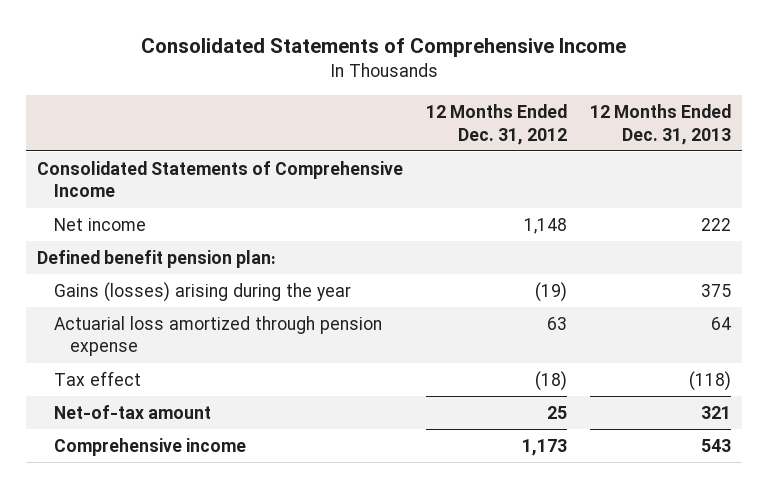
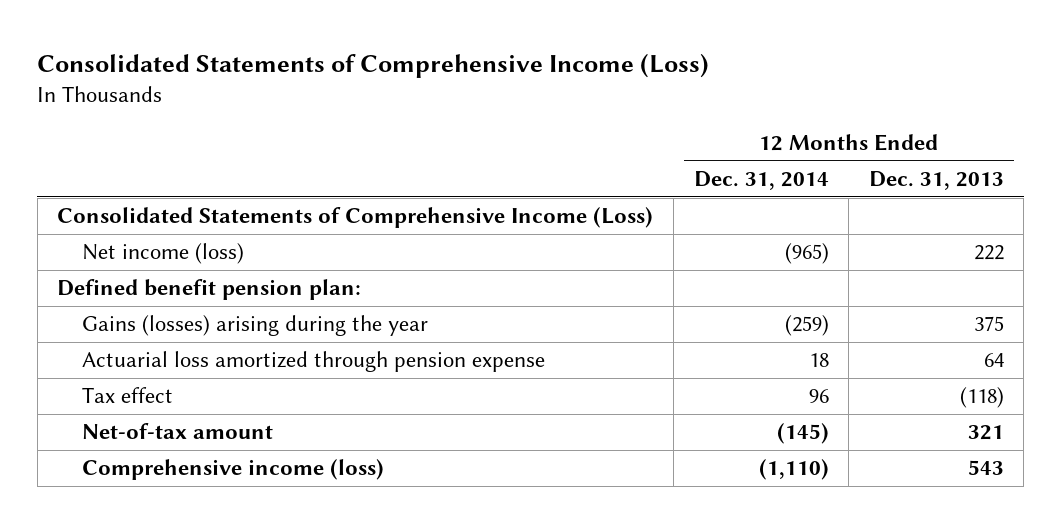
- Consolidated Statements of Comprehensive Income
+ Consolidated Statements of Comprehensive Income (Loss)
- | 12 Months Ended Dec. 31, 2012 | 12 Months Ended Dec. 31, 2013
+ | 12 Months Ended Dec. 31, 2014 | 12 Months Ended Dec. 31, 2013
- Consolidated Statements of Comprehensive Income
- Net income | 1,148 | 222
+ Consolidated Statements of Comprehensive Income (Loss)
+ Net income (loss) | (965) | 222
- Comprehensive income | 1,173 | 543
+ Comprehensive income (loss) | (1,110) | 543

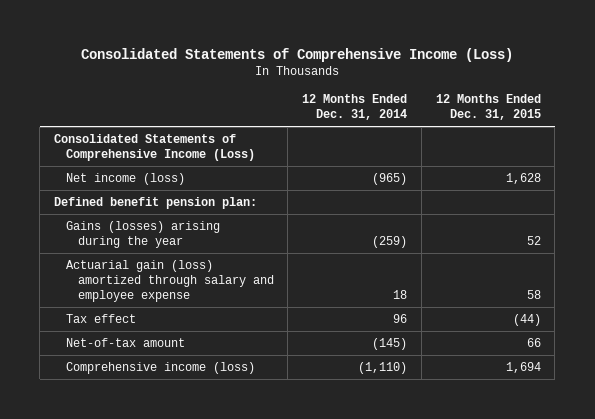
- | 12 Months Ended Dec. 31, 2014 | 12 Months Ended Dec. 31, 2013
+ | 12 Months Ended Dec. 31, 2014 | 12 Months Ended Dec. 31, 2015
- Actuarial loss amortized through pension expense | 18 | 64
+ Actuarial gain (loss) amortized through salary and employee expense | 18 | 58

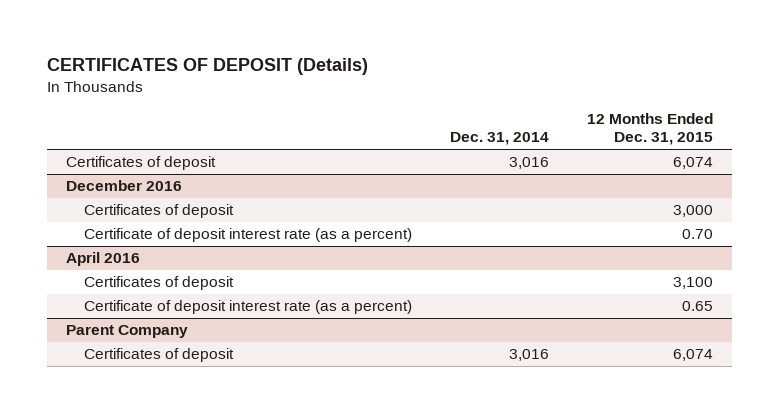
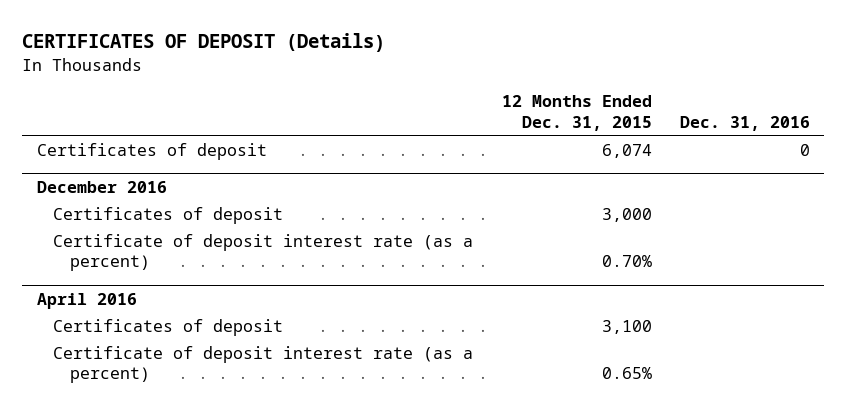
- | Dec. 31, 2014 | 12 Months Ended Dec. 31, 2015
+ | 12 Months Ended Dec. 31, 2015 | Dec. 31, 2016
@ December 2016
- Certificate of deposit interest rate (as a percent) | | 0.70
+ Certificate of deposit interest rate (as a percent) | 0.70% |
@ April 2016
- Certificate of deposit interest rate (as a percent) | | 0.65
- Parent Company
- Certificates of deposit | 3,016 | 6,074
@ April 2016
+ Certificate of deposit interest rate (as a percent) | 0.65% |

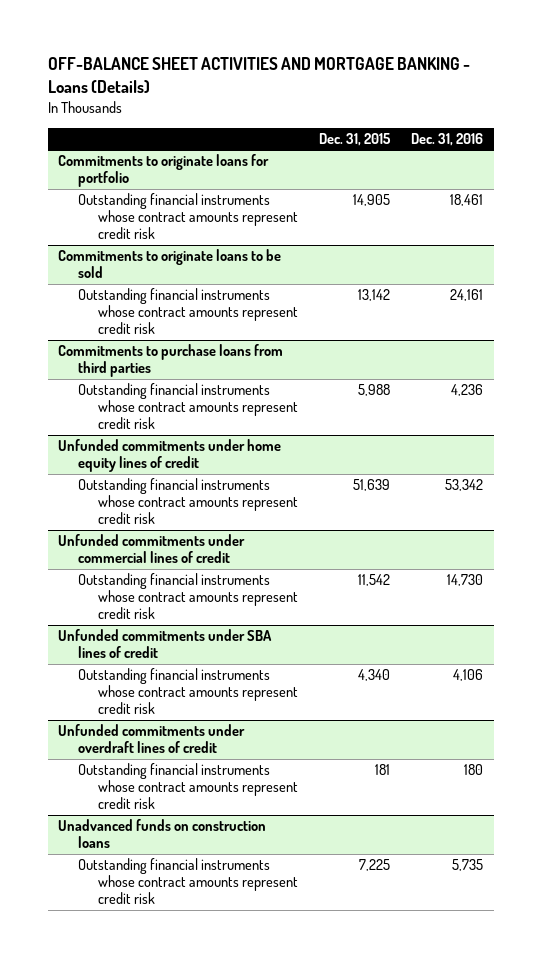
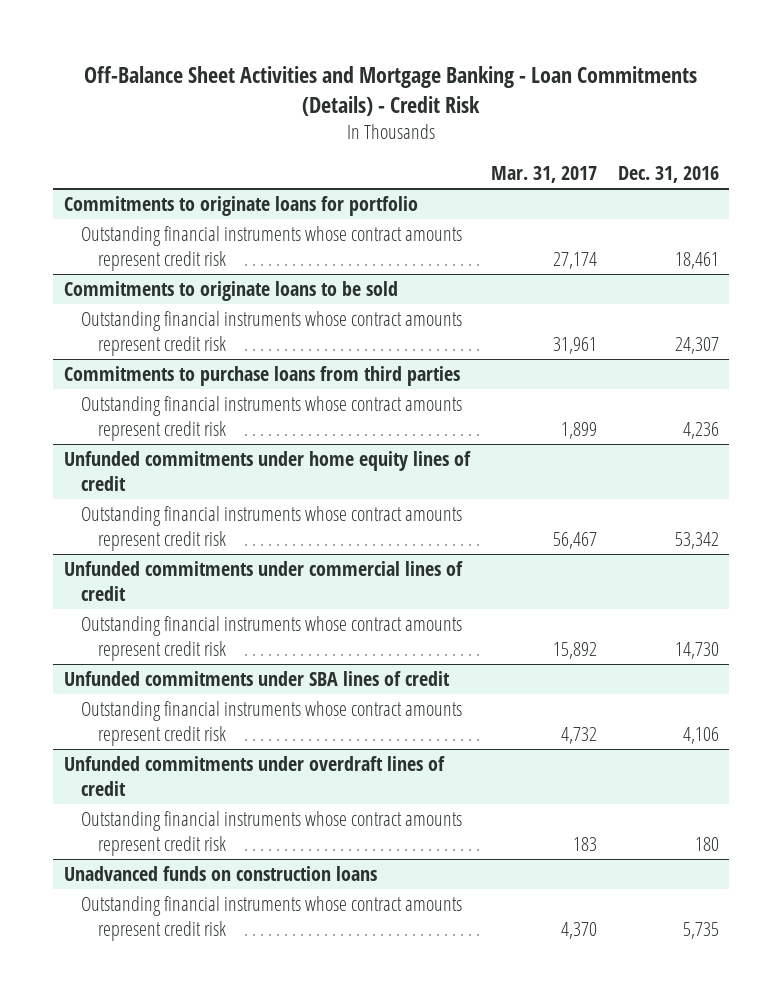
- OFF-BALANCE SHEET ACTIVITIES AND MORTGAGE BANKING - Loans (Details)
+ Off-Balance Sheet Activities and Mortgage Banking - Loan Commitments (Details) - Credit Risk
- | Dec. 31, 2015 | Dec. 31, 2016
+ | Mar. 31, 2017 | Dec. 31, 2016
@ Commitments to originate loans to be sold
- Outstanding financial instruments whose contract amounts represent credit risk | 13,142 | 24,161
+ Outstanding financial instruments whose contract amounts represent credit risk | 31,961 | 24,307

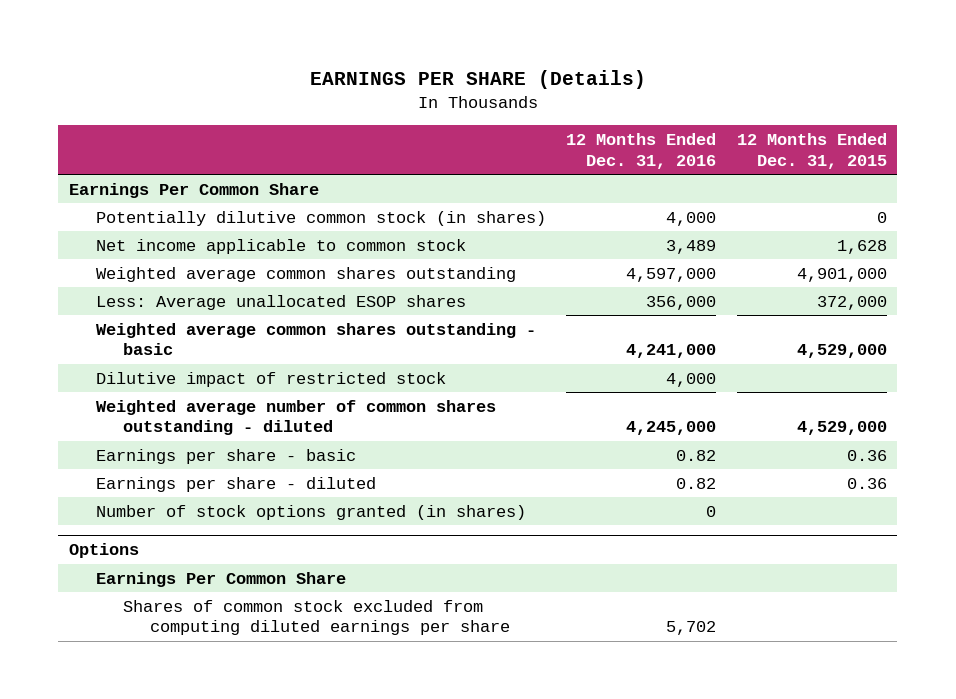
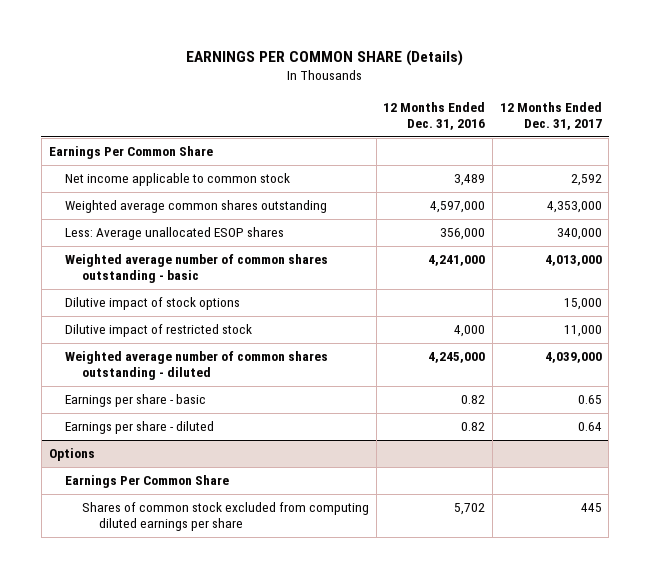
- EARNINGS PER SHARE (Details)
+ EARNINGS PER COMMON SHARE (Details)
- | 12 Months Ended Dec. 31, 2016 | 12 Months Ended Dec. 31, 2015
+ | 12 Months Ended Dec. 31, 2016 | 12 Months Ended Dec. 31, 2017
- Potentially dilutive common stock (in shares) | 4,000 | 0
- Weighted average common shares outstanding - basic | 4,241,000 | 4,529,000
+ Weighted average number of common shares outstanding - basic | 4,241,000 | 4,013,000
+ Dilutive impact of stock options | | 15,000
- Number of stock options granted (in shares) | 0 |

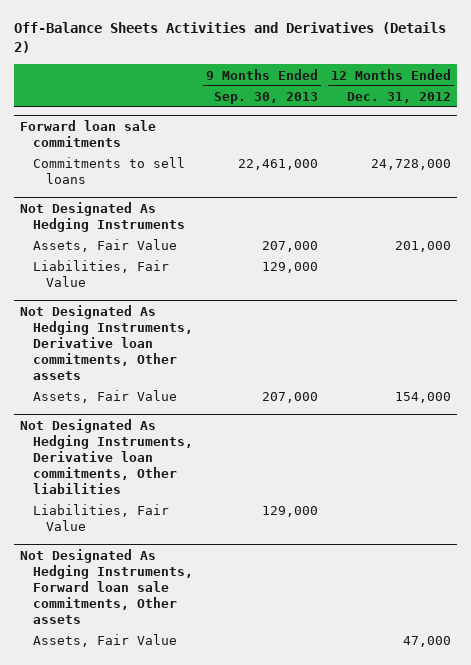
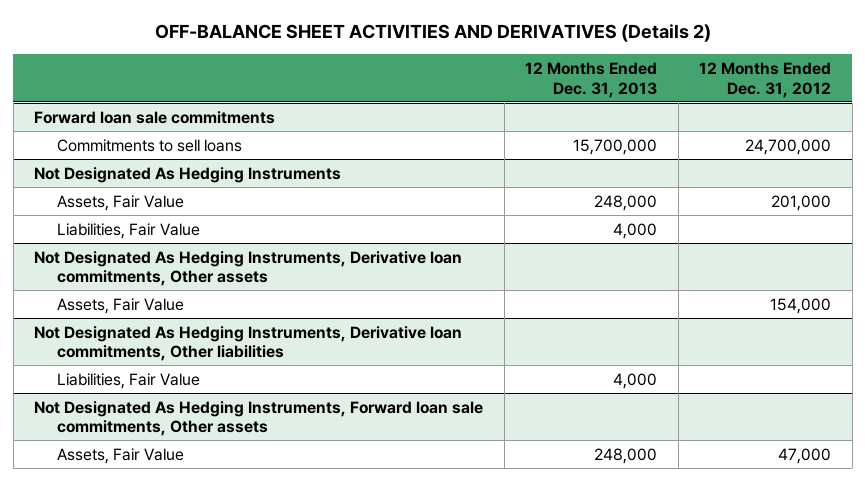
- Off-Balance Sheets Activities and Derivatives (Details 2)
+ OFF-BALANCE SHEET ACTIVITIES AND DERIVATIVES (Details 2)
- | 9 Months Ended Sep. 30, 2013 | 12 Months Ended Dec. 31, 2012
+ | 12 Months Ended Dec. 31, 2013 | 12 Months Ended Dec. 31, 2012
@ Forward loan sale commitments
- Commitments to sell loans | 22,461,000 | 24,728,000
+ Commitments to sell loans | 15,700,000 | 24,700,000

